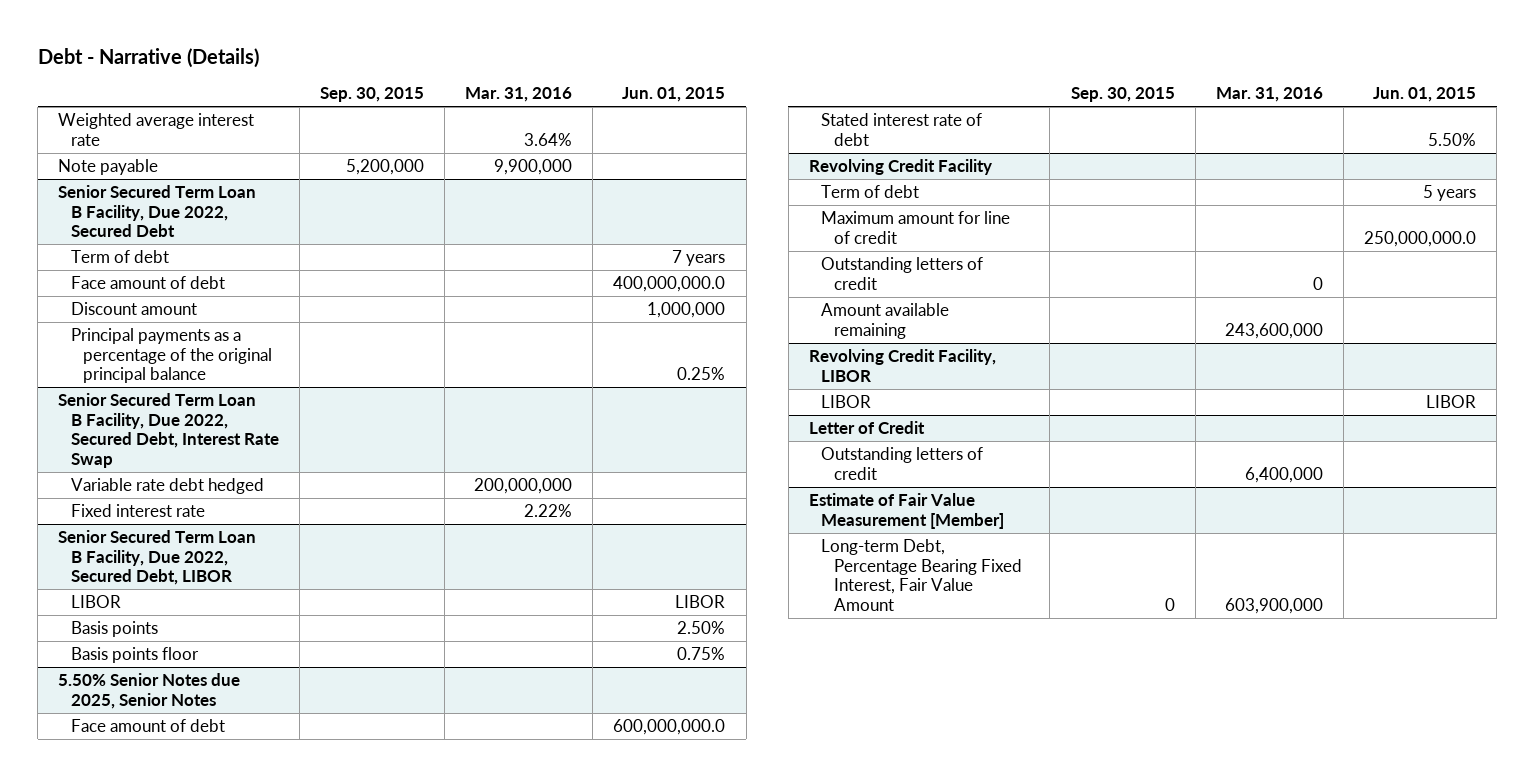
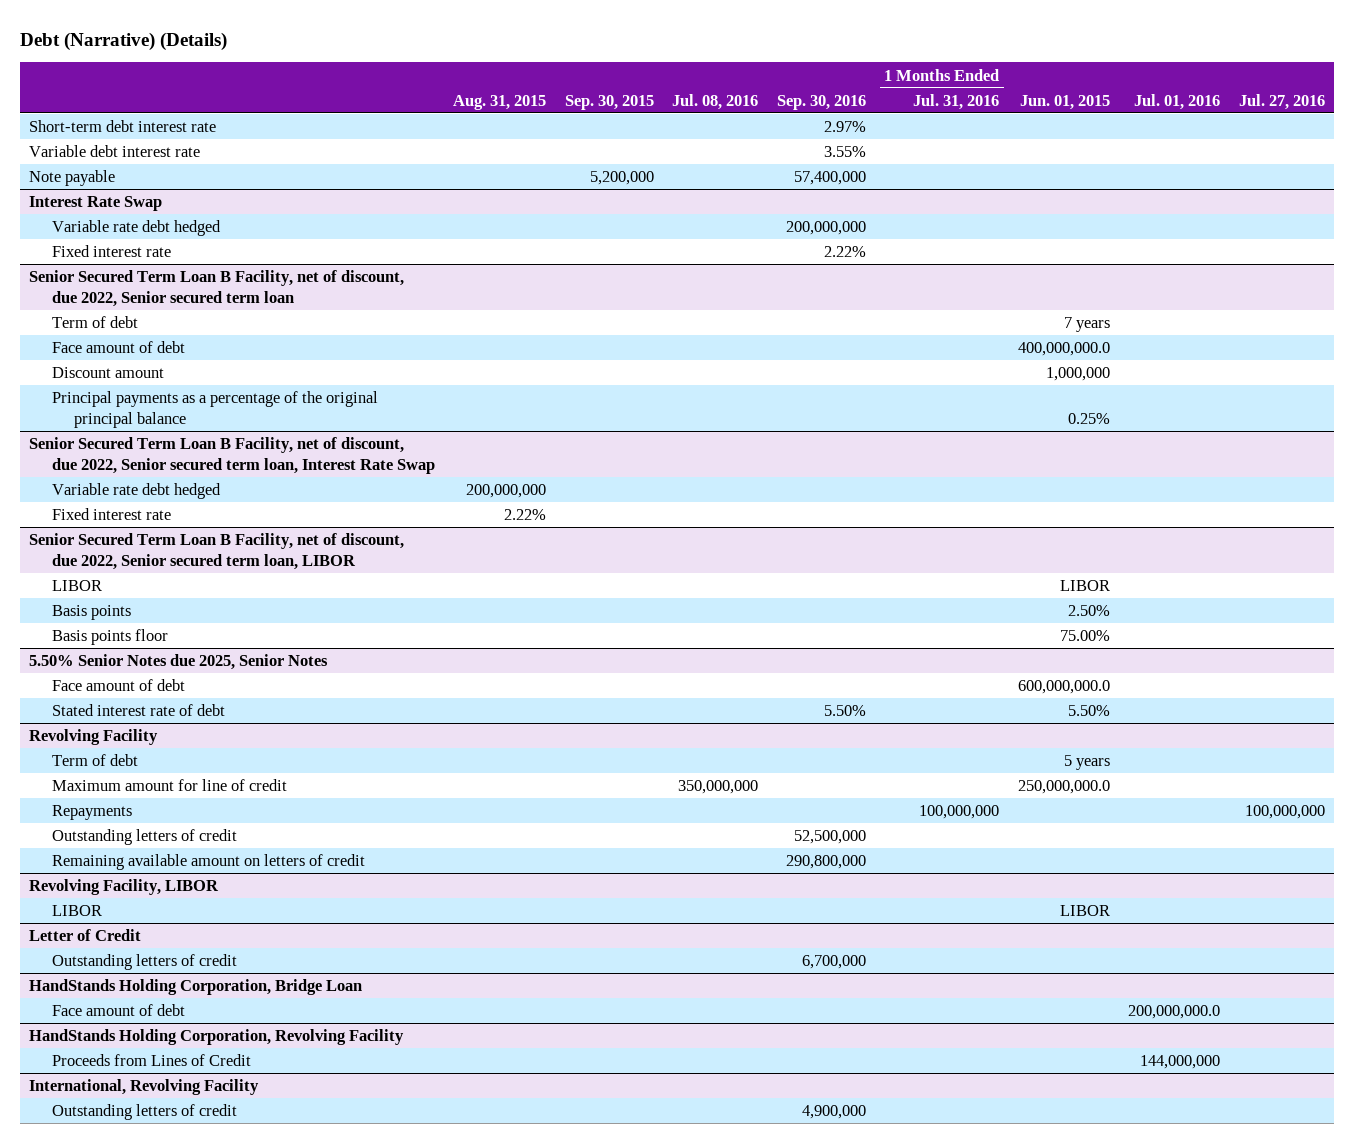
- Debt - Narrative (Details)
+ Debt (Narrative) (Details)
- | Sep. 30, 2015 | Mar. 31, 2016 | Jun. 01, 2015
+ | Aug. 31, 2015 | Sep. 30, 2015 | Jul. 08, 2016 | Sep. 30, 2016 | 1 Months Ended Jul. 31, 2016 | Jun. 01, 2015 | Jul. 01, 2016 | Jul. 27, 2016
- Weighted average interest rate | | 3.64% |
+ Short-term debt interest rate | | | | 2.97% | | | |
+ Variable debt interest rate | | | | 3.55% | | | |
- Senior Secured Term Loan B Facility, Due 2022, Secured Debt
+ Interest Rate Swap
+ Variable rate debt hedged | | | | 200,000,000 | | | |
+ Fixed interest rate | | | | 2.22% | | | |
+ Senior Secured Term Loan B Facility, net of discount, due 2022, Senior secured term loan
- Senior Secured Term Loan B Facility, Due 2022, Secured Debt, Interest Rate Swap
+ Senior Secured Term Loan B Facility, net of discount, due 2022, Senior secured term loan, Interest Rate Swap
- Senior Secured Term Loan B Facility, Due 2022, Secured Debt, LIBOR
+ Senior Secured Term Loan B Facility, net of discount, due 2022, Senior secured term loan, LIBOR
- Basis points floor | | | 0.75%
+ Basis points floor | | | | | | 75.00% | |
- Revolving Credit Facility
+ Revolving Facility
+ Repayments | | | | | 100,000,000 | | | 100,000,000
- Amount available remaining | | 243,600,000 |
- Revolving Credit Facility, LIBOR
+ Remaining available amount on letters of credit | | | | 290,800,000 | | | |
+ Revolving Facility, LIBOR
- Estimate of Fair Value Measurement [Member]
- Long-term Debt, Percentage Bearing Fixed Interest, Fair Value Amount | 0 | 603,900,000 |
+ HandStands Holding Corporation, Bridge Loan
+ Face amount of debt | | | | | | | 200,000,000.0 |
+ HandStands Holding Corporation, Revolving Facility
+ Proceeds from Lines of Credit | | | | | | | 144,000,000 |
+ International, Revolving Facility
+ Outstanding letters of credit | | | | 4,900,000 | | | |

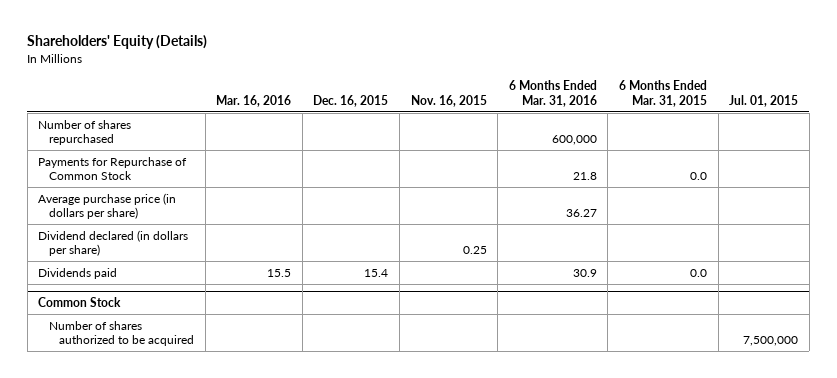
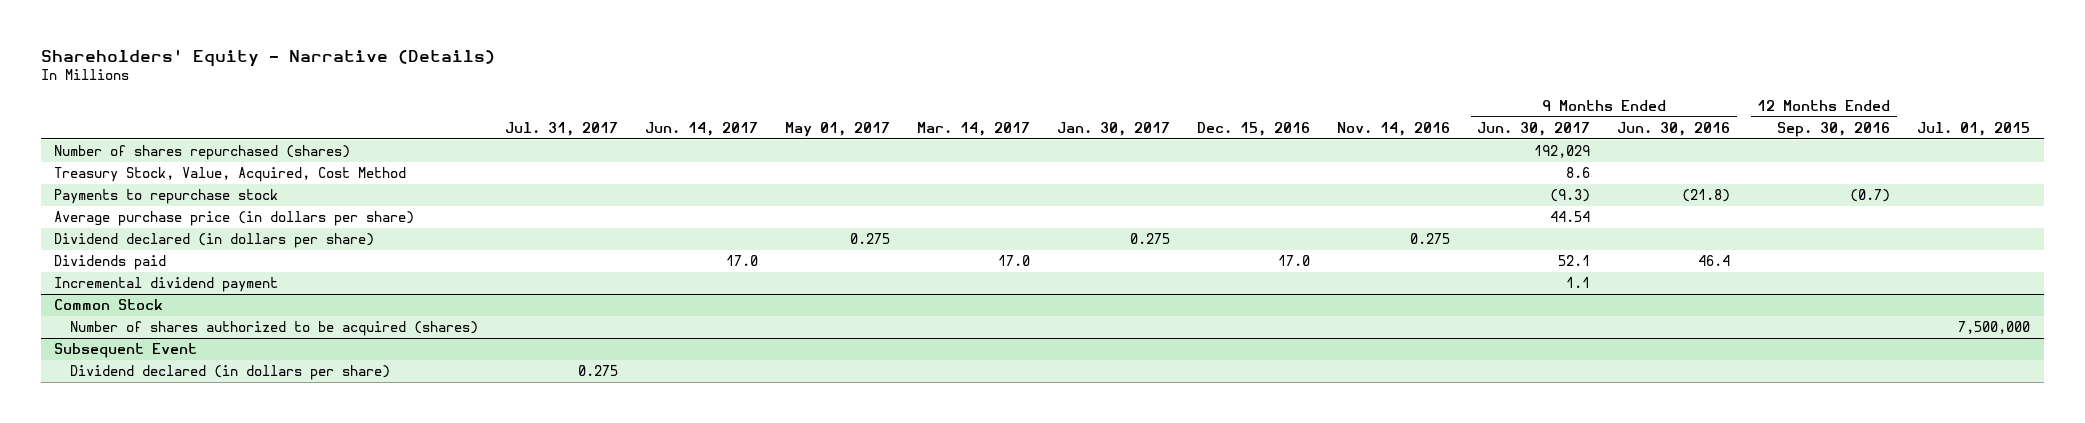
- Shareholders' Equity (Details)
+ Shareholders' Equity - Narrative (Details)
- | Mar. 16, 2016 | Dec. 16, 2015 | Nov. 16, 2015 | 6 Months Ended Mar. 31, 2016 | 6 Months Ended Mar. 31, 2015 | Jul. 01, 2015
+ | Jul. 31, 2017 | Jun. 14, 2017 | May 01, 2017 | Mar. 14, 2017 | Jan. 30, 2017 | Dec. 15, 2016 | Nov. 14, 2016 | 9 Months Ended Jun. 30, 2017 | 9 Months Ended Jun. 30, 2016 | 12 Months Ended Sep. 30, 2016 | Jul. 01, 2015
- Number of shares repurchased | | | | 600,000 | |
- Payments for Repurchase of Common Stock | | | | 21.8 | 0.0 |
+ Number of shares repurchased (shares) | | | | | | | | 192,029 | | |
+ Treasury Stock, Value, Acquired, Cost Method | | | | | | | | 8.6 | | |
+ Payments to repurchase stock | | | | | | | | (9.3) | (21.8) | (0.7) |
+ Incremental dividend payment | | | | | | | | 1.1 | | |
@ Common Stock
- Number of shares authorized to be acquired | | | | | | 7,500,000
+ Number of shares authorized to be acquired (shares) | | | | | | | | | | | 7,500,000
+ Subsequent Event
+ Dividend declared (in dollars per share) | 0.275 | | | | | | | | | |

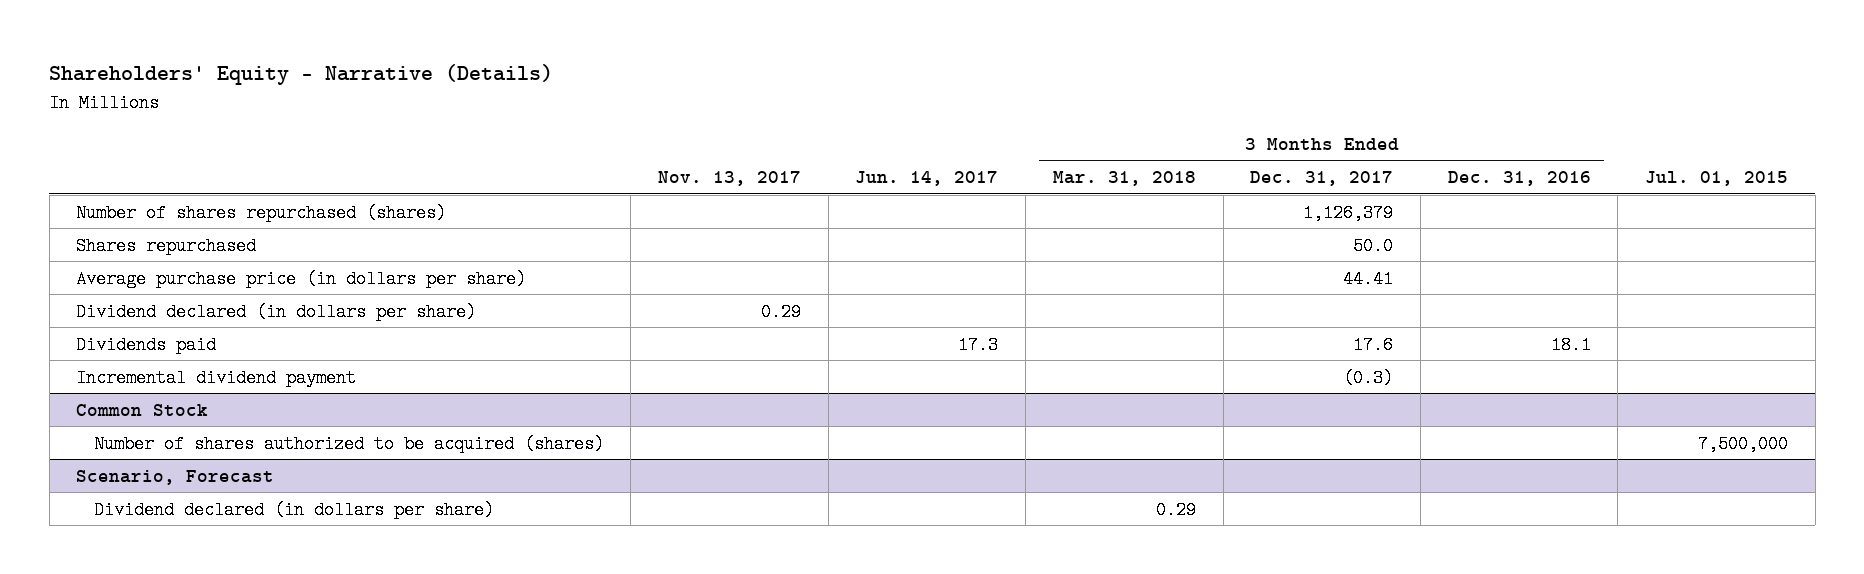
- | Jul. 31, 2017 | Jun. 14, 2017 | May 01, 2017 | Mar. 14, 2017 | Jan. 30, 2017 | Dec. 15, 2016 | Nov. 14, 2016 | 9 Months Ended Jun. 30, 2017 | 9 Months Ended Jun. 30, 2016 | 12 Months Ended Sep. 30, 2016 | Jul. 01, 2015
+ | Nov. 13, 2017 | Jun. 14, 2017 | 3 Months Ended Mar. 31, 2018 | 3 Months Ended Dec. 31, 2017 | 3 Months Ended Dec. 31, 2016 | Jul. 01, 2015
- Treasury Stock, Value, Acquired, Cost Method | | | | | | | | 8.6 | | |
- Payments to repurchase stock | | | | | | | | (9.3) | (21.8) | (0.7) |
+ Shares repurchased | | | | 50.0 | |
- Dividends paid | | 17.0 | | 17.0 | | 17.0 | | 52.1 | 46.4 | |
+ Dividends paid | | 17.3 | | 17.6 | 18.1 |
- Subsequent Event
- Dividend declared (in dollars per share) | 0.275 | | | | | | | | | |
+ Scenario, Forecast
+ Dividend declared (in dollars per share) | | | 0.29 | | |

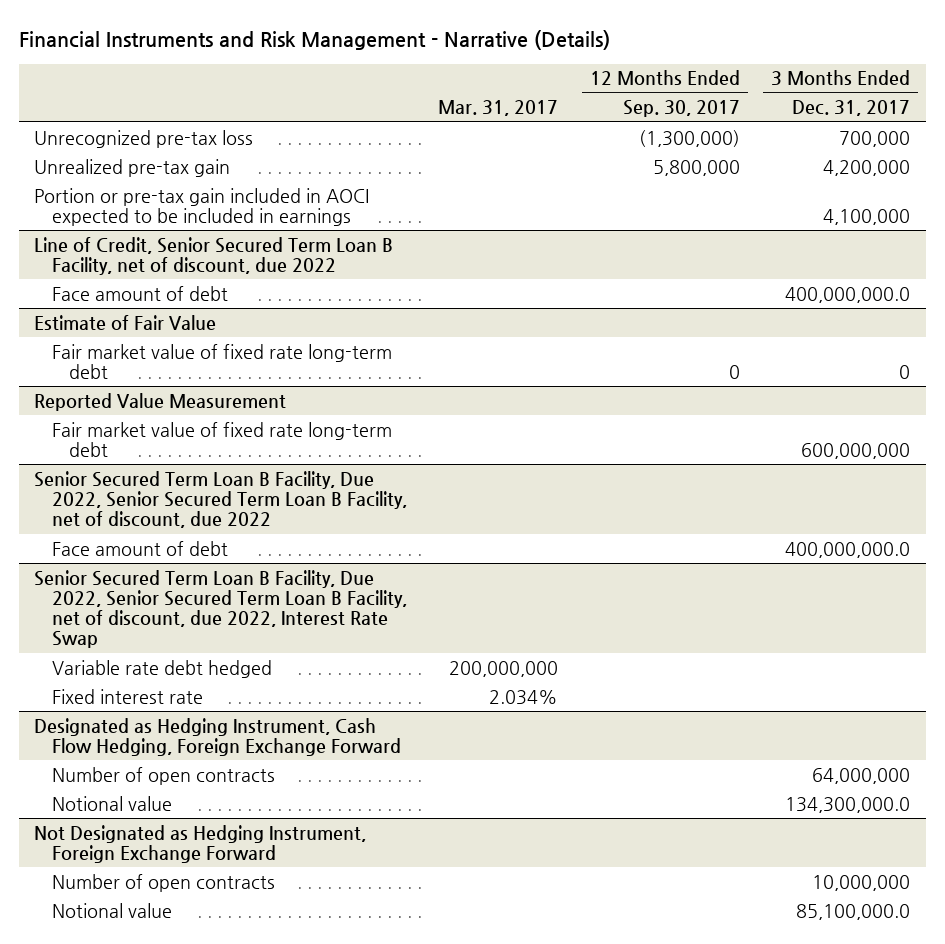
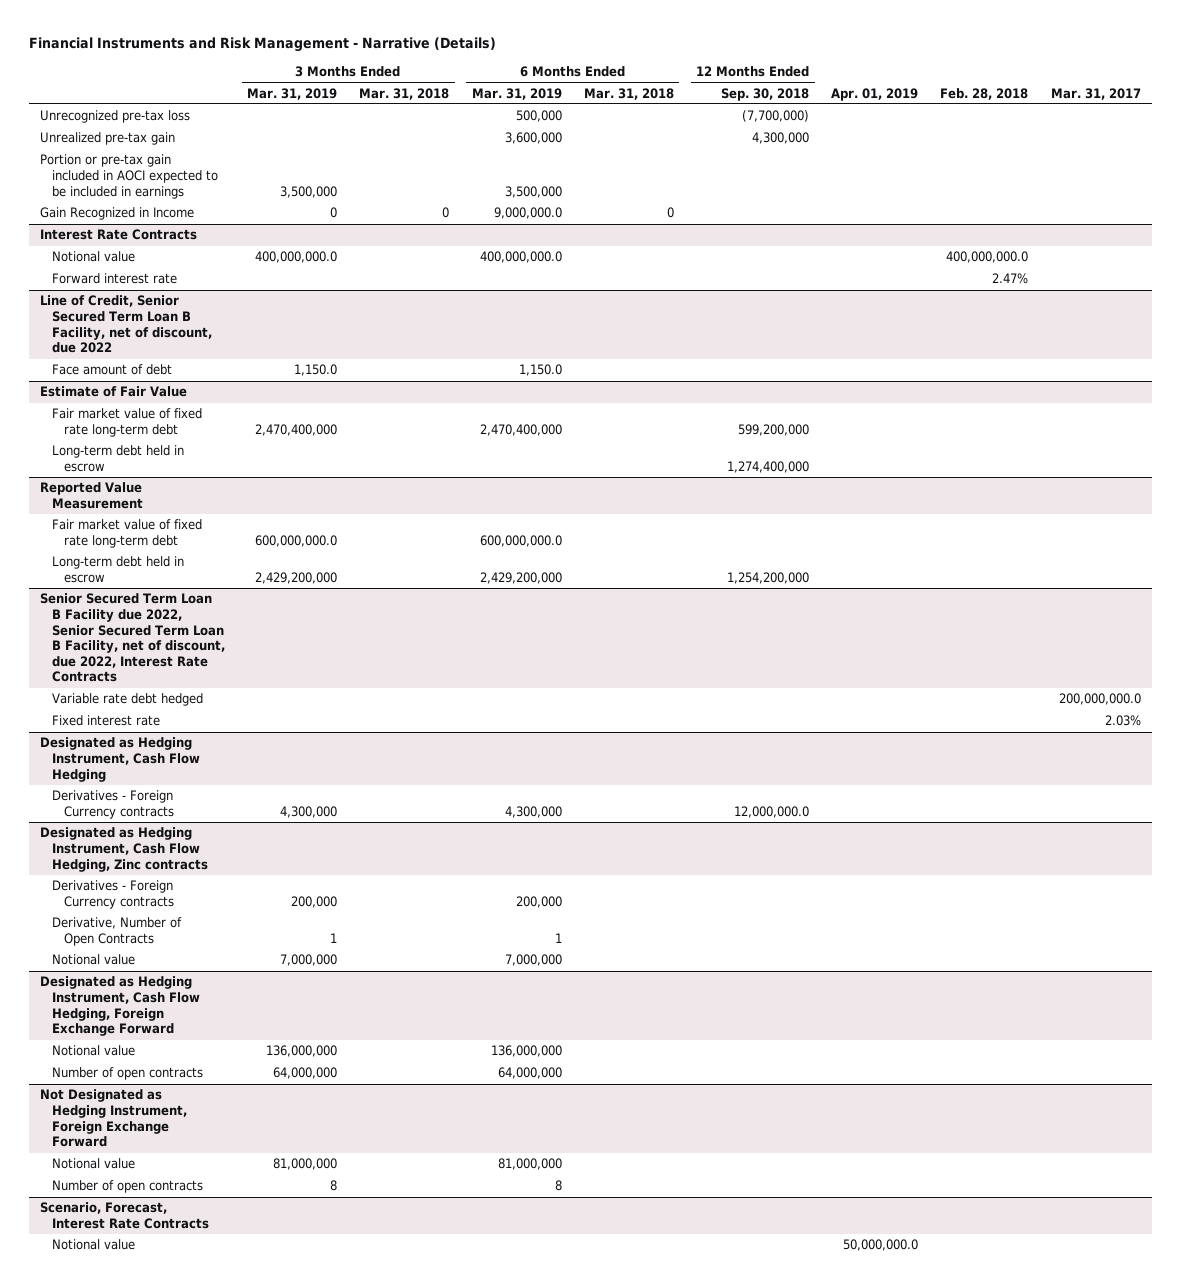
- | Mar. 31, 2017 | 12 Months Ended Sep. 30, 2017 | 3 Months Ended Dec. 31, 2017
+ | 3 Months Ended Mar. 31, 2019 | 3 Months Ended Mar. 31, 2018 | 6 Months Ended Mar. 31, 2019 | 6 Months Ended Mar. 31, 2018 | 12 Months Ended Sep. 30, 2018 | Apr. 01, 2019 | Feb. 28, 2018 | Mar. 31, 2017
+ Gain Recognized in Income | 0 | 0 | 9,000,000.0 | 0 | | | |
+ Interest Rate Contracts
+ Notional value | 400,000,000.0 | | 400,000,000.0 | | | | 400,000,000.0 |
+ Forward interest rate | | | | | | | 2.47% |
@ Estimate of Fair Value
+ Long-term debt held in escrow | | | | | 1,274,400,000 | | |
- Senior Secured Term Loan B Facility, Due 2022, Senior Secured Term Loan B Facility, net of discount, due 2022
- Face amount of debt | | | 400,000,000.0
- Senior Secured Term Loan B Facility, Due 2022, Senior Secured Term Loan B Facility, net of discount, due 2022, Interest Rate Swap
- Variable rate debt hedged | 200,000,000 | |
- Fixed interest rate | 2.034% | |
@ Reported Value Measurement
+ Long-term debt held in escrow | 2,429,200,000 | | 2,429,200,000 | | 1,254,200,000 | | |
+ Senior Secured Term Loan B Facility due 2022, Senior Secured Term Loan B Facility, net of discount, due 2022, Interest Rate Contracts
+ Variable rate debt hedged | | | | | | | | 200,000,000.0
+ Fixed interest rate | | | | | | | | 2.03%
+ Designated as Hedging Instrument, Cash Flow Hedging
+ Derivatives - Foreign Currency contracts | 4,300,000 | | 4,300,000 | | 12,000,000.0 | | |
+ Designated as Hedging Instrument, Cash Flow Hedging, Zinc contracts
+ Derivatives - Foreign Currency contracts | 200,000 | | 200,000 | | | | |
+ Derivative, Number of Open Contracts | 1 | | 1 | | | | |
+ Notional value | 7,000,000 | | 7,000,000 | | | | |
@ Designated as Hedging Instrument, Cash Flow Hedging, Foreign Exchange Forward
moved down: Number of open contracts | 64,000,000 | | 64,000,000 | | | | |
@ Not Designated as Hedging Instrument, Foreign Exchange Forward
moved down: Number of open contracts | 8 | | 8 | | | | |
+ Scenario, Forecast, Interest Rate Contracts
+ Notional value | | | | | | 50,000,000.0 | |

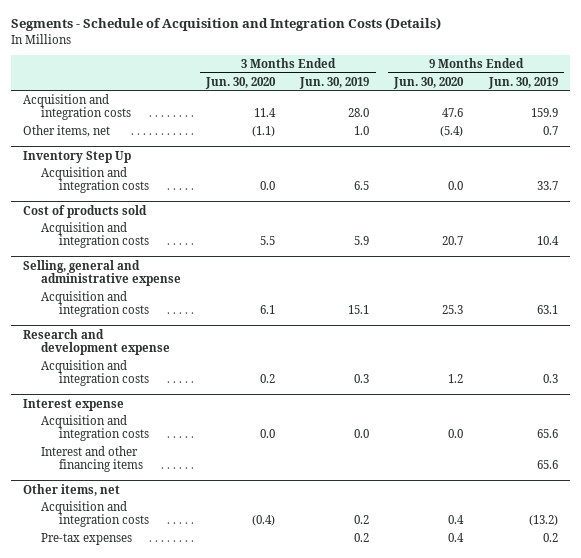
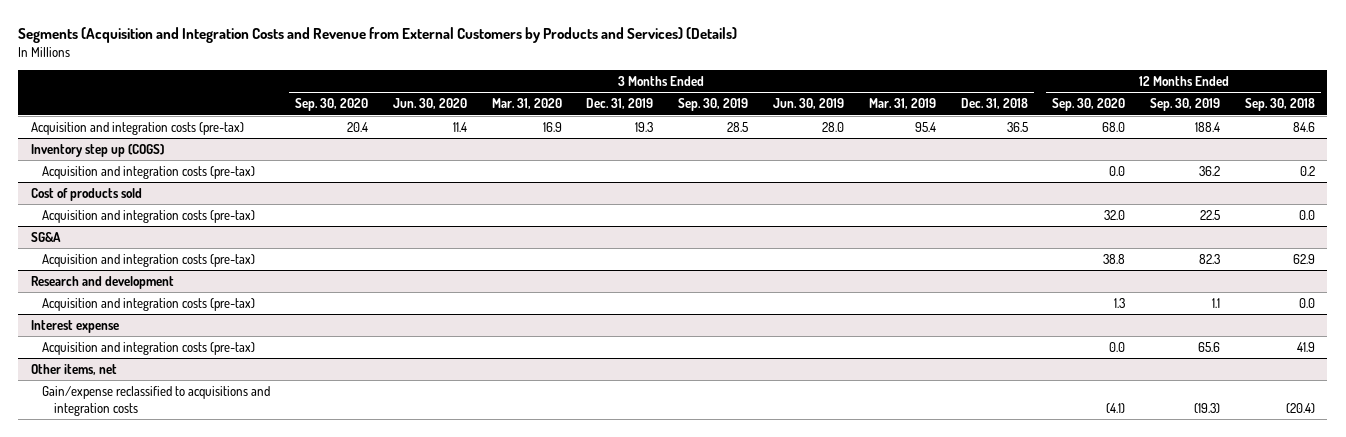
- Segments - Schedule of Acquisition and Integration Costs (Details)
+ Segments (Acquisition and Integration Costs and Revenue from External Customers by Products and Services) (Details)
- | 3 Months Ended Jun. 30, 2020 | 3 Months Ended Jun. 30, 2019 | 9 Months Ended Jun. 30, 2020 | 9 Months Ended Jun. 30, 2019
+ | 3 Months Ended Sep. 30, 2020 | 3 Months Ended Jun. 30, 2020 | 3 Months Ended Mar. 31, 2020 | 3 Months Ended Dec. 31, 2019 | 3 Months Ended Sep. 30, 2019 | 3 Months Ended Jun. 30, 2019 | 3 Months Ended Mar. 31, 2019 | 3 Months Ended Dec. 31, 2018 | 12 Months Ended Sep. 30, 2020 | 12 Months Ended Sep. 30, 2019 | 12 Months Ended Sep. 30, 2018
- Acquisition and integration costs | 11.4 | 28.0 | 47.6 | 159.9
- Other items, net | (1.1) | 1.0 | (5.4) | 0.7
- Inventory Step Up
- Acquisition and integration costs | 0.0 | 6.5 | 0.0 | 33.7
+ Acquisition and integration costs (pre-tax) | 20.4 | 11.4 | 16.9 | 19.3 | 28.5 | 28.0 | 95.4 | 36.5 | 68.0 | 188.4 | 84.6
+ Inventory step up (COGS)
+ Acquisition and integration costs (pre-tax) | | | | | | | | | 0.0 | 36.2 | 0.2
@ Cost of products sold
- Acquisition and integration costs | 5.5 | 5.9 | 20.7 | 10.4
- Selling, general and administrative expense
- Acquisition and integration costs | 6.1 | 15.1 | 25.3 | 63.1
- Research and development expense
- Acquisition and integration costs | 0.2 | 0.3 | 1.2 | 0.3
@ Cost of products sold
+ Acquisition and integration costs (pre-tax) | | | | | | | | | 32.0 | 22.5 | 0.0
+ SG&A
+ Acquisition and integration costs (pre-tax) | | | | | | | | | 38.8 | 82.3 | 62.9
+ Research and development
+ Acquisition and integration costs (pre-tax) | | | | | | | | | 1.3 | 1.1 | 0.0
@ Interest expense
- Acquisition and integration costs | 0.0 | 0.0 | 0.0 | 65.6
- Interest and other financing items | | | | 65.6
+ Acquisition and integration costs (pre-tax) | | | | | | | | | 0.0 | 65.6 | 41.9
@ Other items, net
- Acquisition and integration costs | (0.4) | 0.2 | 0.4 | (13.2)
- Pre-tax expenses | | 0.2 | 0.4 | 0.2
+ Gain/expense reclassified to acquisitions and integration costs | | | | | | | | | (4.1) | (19.3) | (20.4)

